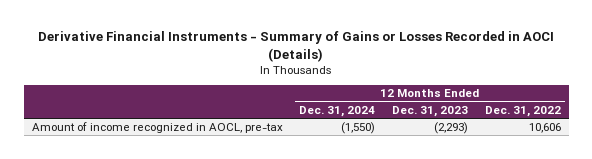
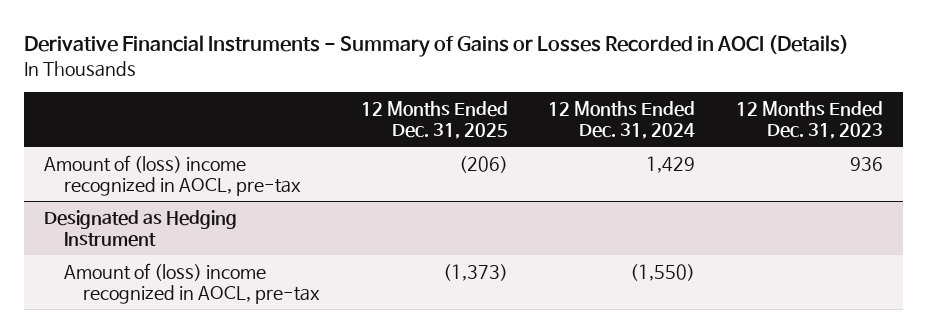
- | 12 Months Ended Dec. 31, 2024 | 12 Months Ended Dec. 31, 2023 | 12 Months Ended Dec. 31, 2022
+ | 12 Months Ended Dec. 31, 2025 | 12 Months Ended Dec. 31, 2024 | 12 Months Ended Dec. 31, 2023
- Amount of income recognized in AOCL, pre-tax | (1,550) | (2,293) | 10,606
+ Amount of (loss) income recognized in AOCL, pre-tax | (206) | 1,429 | 936
+ Designated as Hedging Instrument
+ Amount of (loss) income recognized in AOCL, pre-tax | (1,373) | (1,550) |

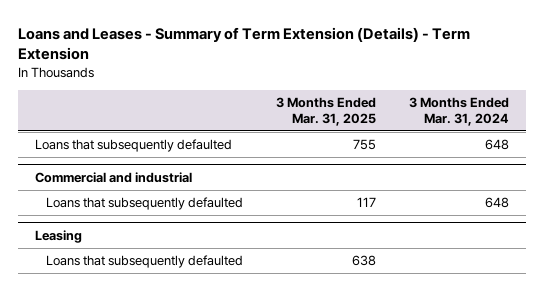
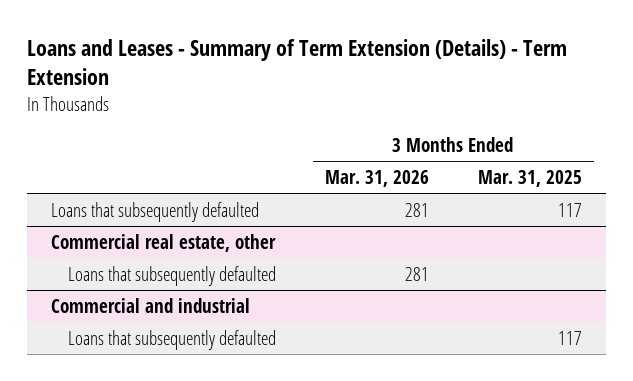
- | 3 Months Ended Mar. 31, 2025 | 3 Months Ended Mar. 31, 2024
+ | 3 Months Ended Mar. 31, 2026 | 3 Months Ended Mar. 31, 2025
- Loans that subsequently defaulted | 755 | 648
+ Loans that subsequently defaulted | 281 | 117
+ Commercial real estate, other
+ Loans that subsequently defaulted | 281 |
- Leasing
- Loans that subsequently defaulted | 638 |

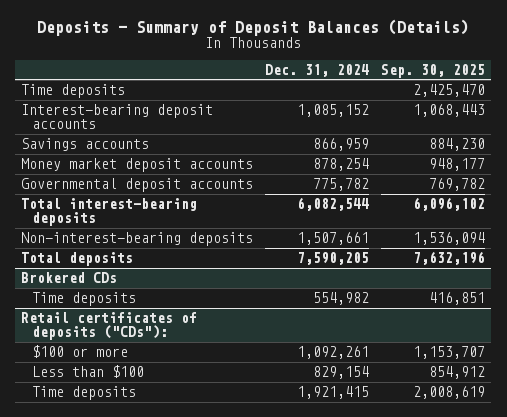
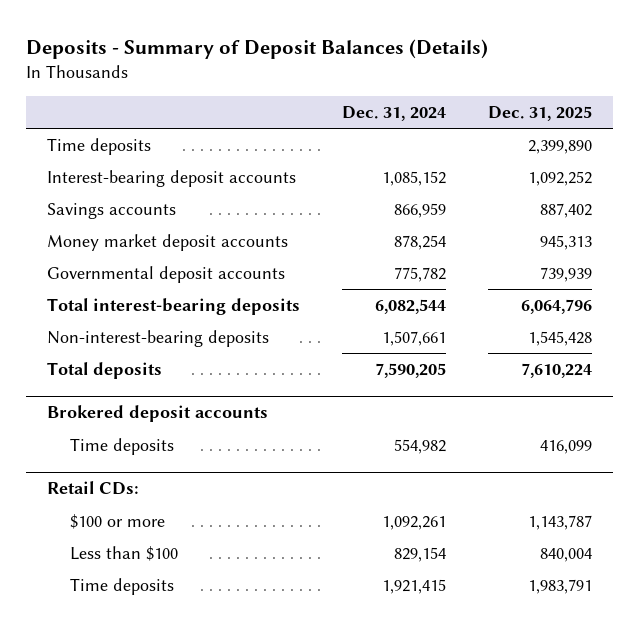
- | Dec. 31, 2024 | Sep. 30, 2025
+ | Dec. 31, 2024 | Dec. 31, 2025
- Brokered CDs
+ Brokered deposit accounts
- Retail certificates of deposits ("CDs"):
+ Retail CDs:

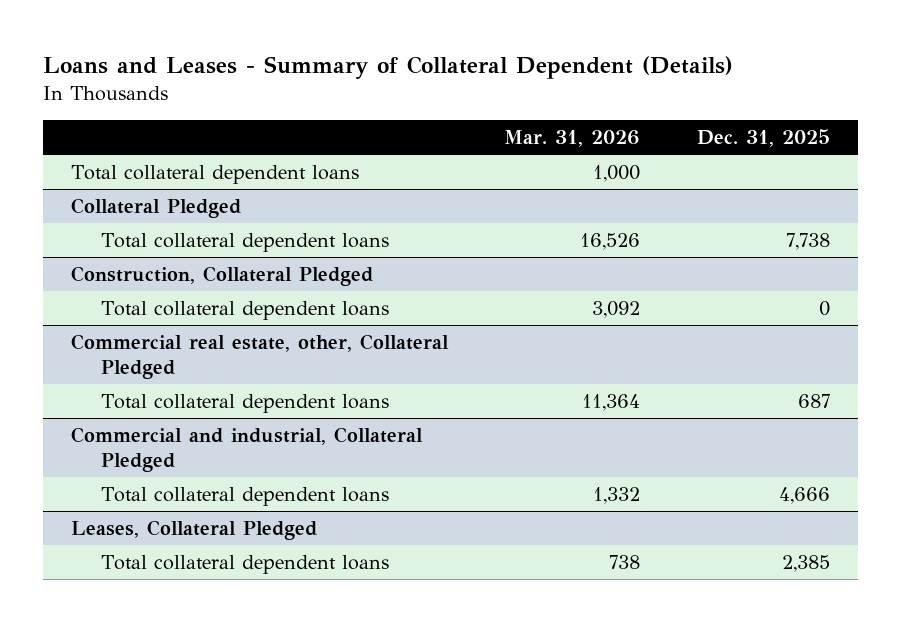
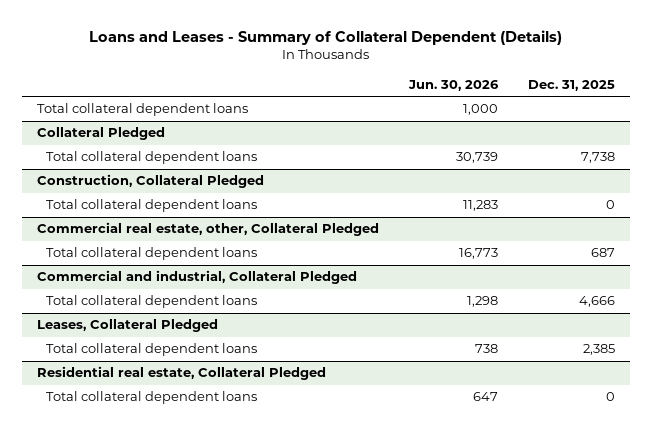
- | Mar. 31, 2026 | Dec. 31, 2025
+ | Jun. 30, 2026 | Dec. 31, 2025
+ Residential real estate, Collateral Pledged
+ Total collateral dependent loans | 647 | 0

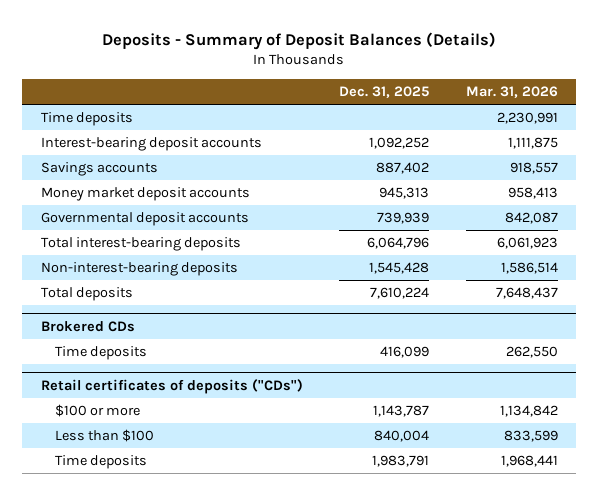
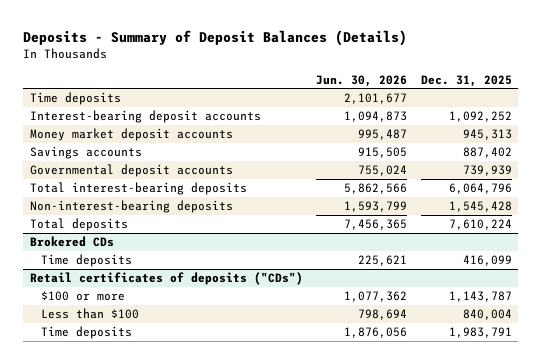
- | Dec. 31, 2025 | Mar. 31, 2026
+ | Jun. 30, 2026 | Dec. 31, 2025
moved down: Savings accounts | 915,505 | 887,402

